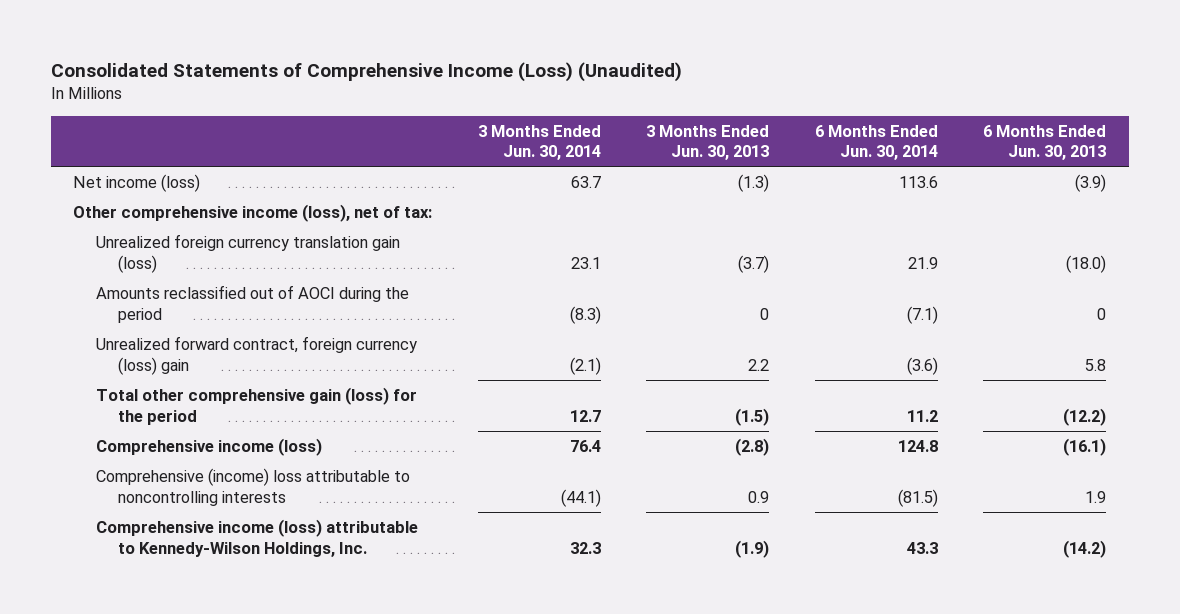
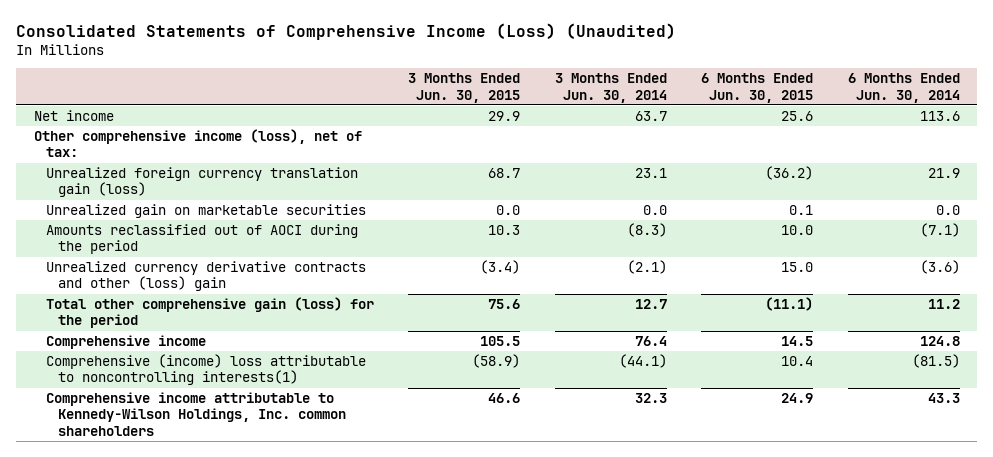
- | 3 Months Ended Jun. 30, 2014 | 3 Months Ended Jun. 30, 2013 | 6 Months Ended Jun. 30, 2014 | 6 Months Ended Jun. 30, 2013
+ | 3 Months Ended Jun. 30, 2015 | 3 Months Ended Jun. 30, 2014 | 6 Months Ended Jun. 30, 2015 | 6 Months Ended Jun. 30, 2014
- Net income (loss) | 63.7 | (1.3) | 113.6 | (3.9)
+ Net income | 29.9 | 63.7 | 25.6 | 113.6
+ Unrealized gain on marketable securities | 0.0 | 0.0 | 0.1 | 0.0
- Unrealized forward contract, foreign currency (loss) gain | (2.1) | 2.2 | (3.6) | 5.8
+ Unrealized currency derivative contracts and other (loss) gain | (3.4) | (2.1) | 15.0 | (3.6)
- Comprehensive income (loss) | 76.4 | (2.8) | 124.8 | (16.1)
- Comprehensive (income) loss attributable to noncontrolling interests | (44.1) | 0.9 | (81.5) | 1.9
- Comprehensive income (loss) attributable to Kennedy-Wilson Holdings, Inc. | 32.3 | (1.9) | 43.3 | (14.2)
+ Comprehensive income | 105.5 | 76.4 | 14.5 | 124.8
+ Comprehensive (income) loss attributable to noncontrolling interests(1) | (58.9) | (44.1) | 10.4 | (81.5)
+ Comprehensive income attributable to Kennedy-Wilson Holdings, Inc. common shareholders | 46.6 | 32.3 | 24.9 | 43.3

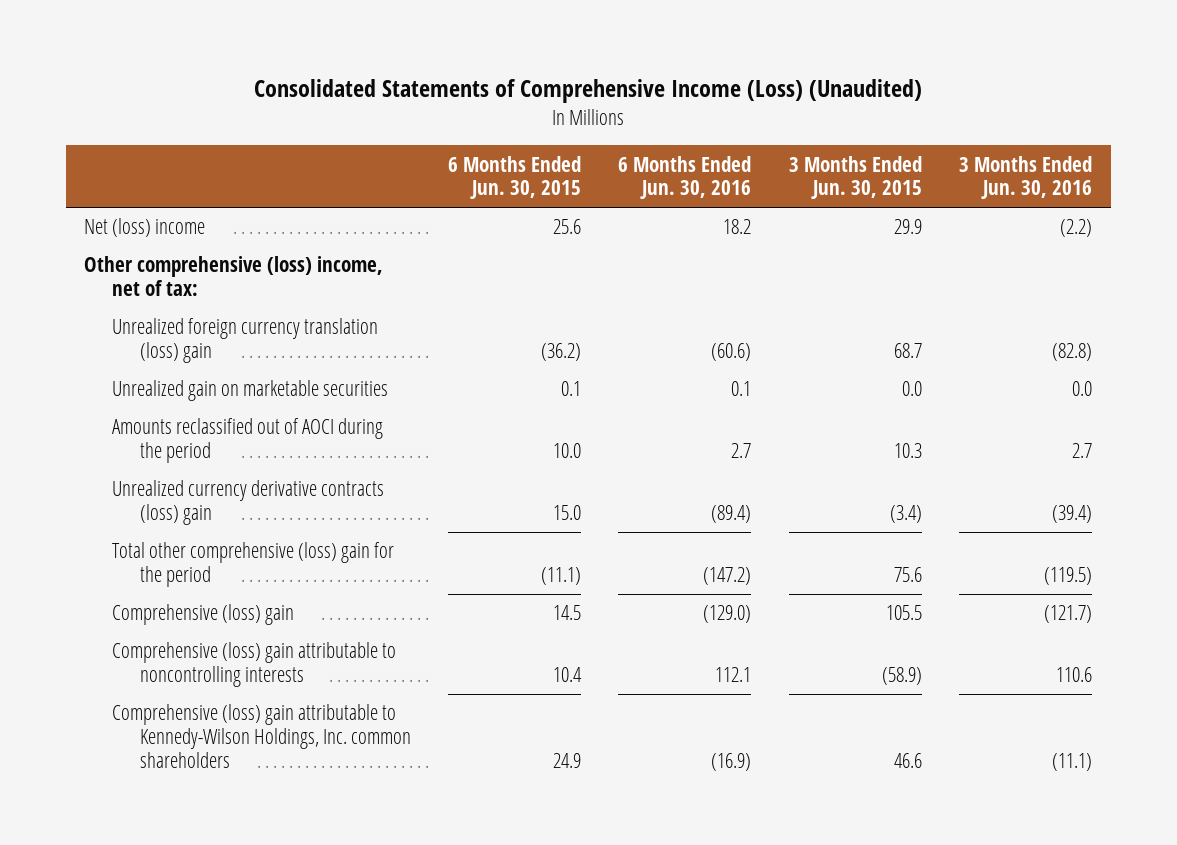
- | 3 Months Ended Jun. 30, 2015 | 3 Months Ended Jun. 30, 2014 | 6 Months Ended Jun. 30, 2015 | 6 Months Ended Jun. 30, 2014
+ | 6 Months Ended Jun. 30, 2015 | 6 Months Ended Jun. 30, 2016 | 3 Months Ended Jun. 30, 2015 | 3 Months Ended Jun. 30, 2016
- Net income | 29.9 | 63.7 | 25.6 | 113.6
- Other comprehensive income (loss), net of tax:
- Unrealized foreign currency translation gain (loss) | 68.7 | 23.1 | (36.2) | 21.9
+ Net (loss) income | 25.6 | 18.2 | 29.9 | (2.2)
+ Other comprehensive (loss) income, net of tax:
+ Unrealized foreign currency translation (loss) gain | (36.2) | (60.6) | 68.7 | (82.8)
- Unrealized currency derivative contracts and other (loss) gain | (3.4) | (2.1) | 15.0 | (3.6)
- Total other comprehensive gain (loss) for the period | 75.6 | 12.7 | (11.1) | 11.2
- Comprehensive income | 105.5 | 76.4 | 14.5 | 124.8
- Comprehensive (income) loss attributable to noncontrolling interests(1) | (58.9) | (44.1) | 10.4 | (81.5)
- Comprehensive income attributable to Kennedy-Wilson Holdings, Inc. common shareholders | 46.6 | 32.3 | 24.9 | 43.3
+ Unrealized currency derivative contracts (loss) gain | 15.0 | (89.4) | (3.4) | (39.4)
+ Total other comprehensive (loss) gain for the period | (11.1) | (147.2) | 75.6 | (119.5)
+ Comprehensive (loss) gain | 14.5 | (129.0) | 105.5 | (121.7)
+ Comprehensive (loss) gain attributable to noncontrolling interests | 10.4 | 112.1 | (58.9) | 110.6
+ Comprehensive (loss) gain attributable to Kennedy-Wilson Holdings, Inc. common shareholders | 24.9 | (16.9) | 46.6 | (11.1)

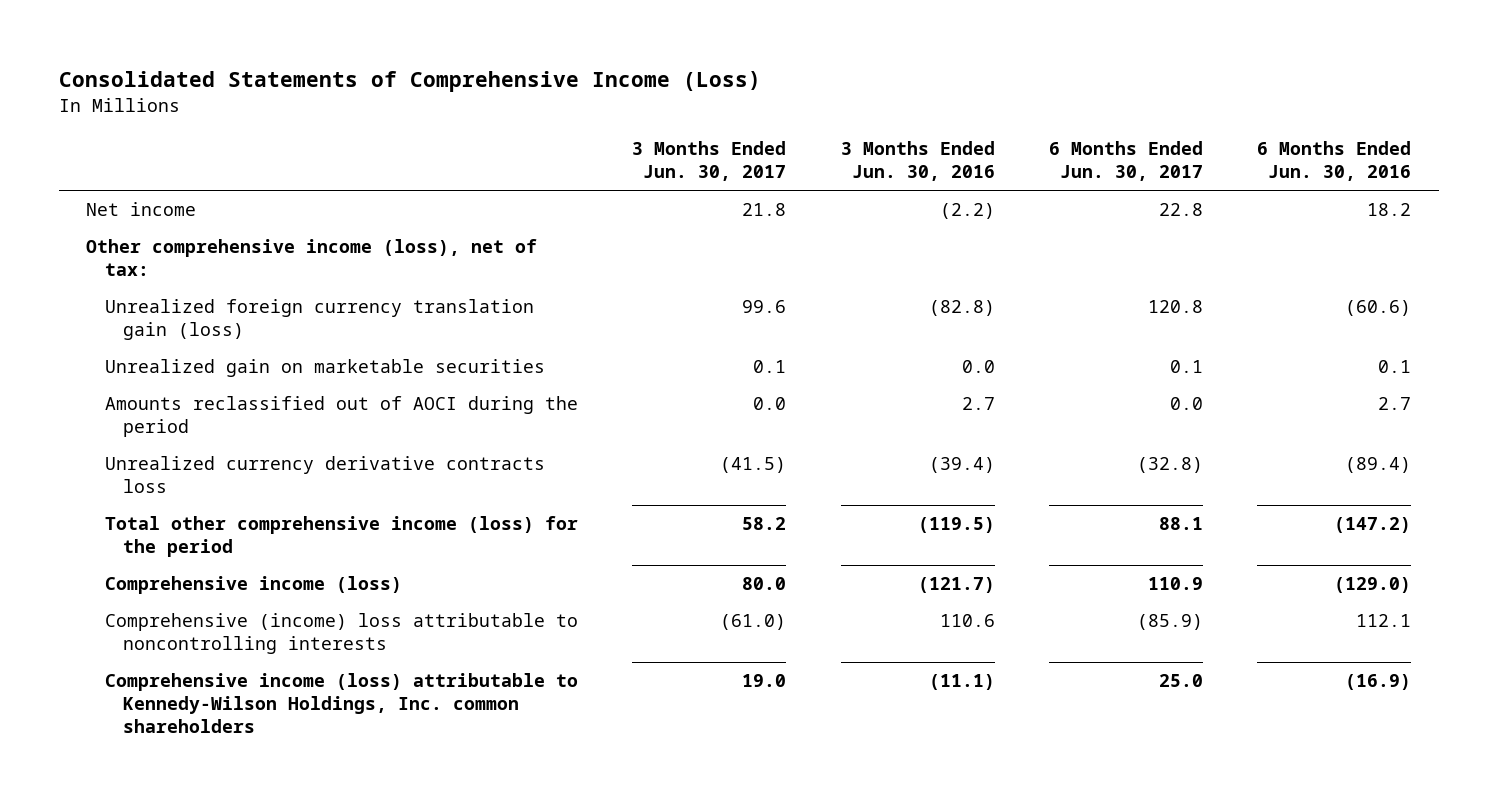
- Consolidated Statements of Comprehensive Income (Loss) (Unaudited)
+ Consolidated Statements of Comprehensive Income (Loss)
- | 6 Months Ended Jun. 30, 2015 | 6 Months Ended Jun. 30, 2016 | 3 Months Ended Jun. 30, 2015 | 3 Months Ended Jun. 30, 2016
+ | 3 Months Ended Jun. 30, 2017 | 3 Months Ended Jun. 30, 2016 | 6 Months Ended Jun. 30, 2017 | 6 Months Ended Jun. 30, 2016
- Net (loss) income | 25.6 | 18.2 | 29.9 | (2.2)
- Other comprehensive (loss) income, net of tax:
- Unrealized foreign currency translation (loss) gain | (36.2) | (60.6) | 68.7 | (82.8)
+ Net income | 21.8 | (2.2) | 22.8 | 18.2
+ Other comprehensive income (loss), net of tax:
+ Unrealized foreign currency translation gain (loss) | 99.6 | (82.8) | 120.8 | (60.6)
- Unrealized currency derivative contracts (loss) gain | 15.0 | (89.4) | (3.4) | (39.4)
- Total other comprehensive (loss) gain for the period | (11.1) | (147.2) | 75.6 | (119.5)
- Comprehensive (loss) gain | 14.5 | (129.0) | 105.5 | (121.7)
- Comprehensive (loss) gain attributable to noncontrolling interests | 10.4 | 112.1 | (58.9) | 110.6
- Comprehensive (loss) gain attributable to Kennedy-Wilson Holdings, Inc. common shareholders | 24.9 | (16.9) | 46.6 | (11.1)
+ Unrealized currency derivative contracts loss | (41.5) | (39.4) | (32.8) | (89.4)
+ Total other comprehensive income (loss) for the period | 58.2 | (119.5) | 88.1 | (147.2)
+ Comprehensive income (loss) | 80.0 | (121.7) | 110.9 | (129.0)
+ Comprehensive (income) loss attributable to noncontrolling interests | (61.0) | 110.6 | (85.9) | 112.1
+ Comprehensive income (loss) attributable to Kennedy-Wilson Holdings, Inc. common shareholders | 19.0 | (11.1) | 25.0 | (16.9)

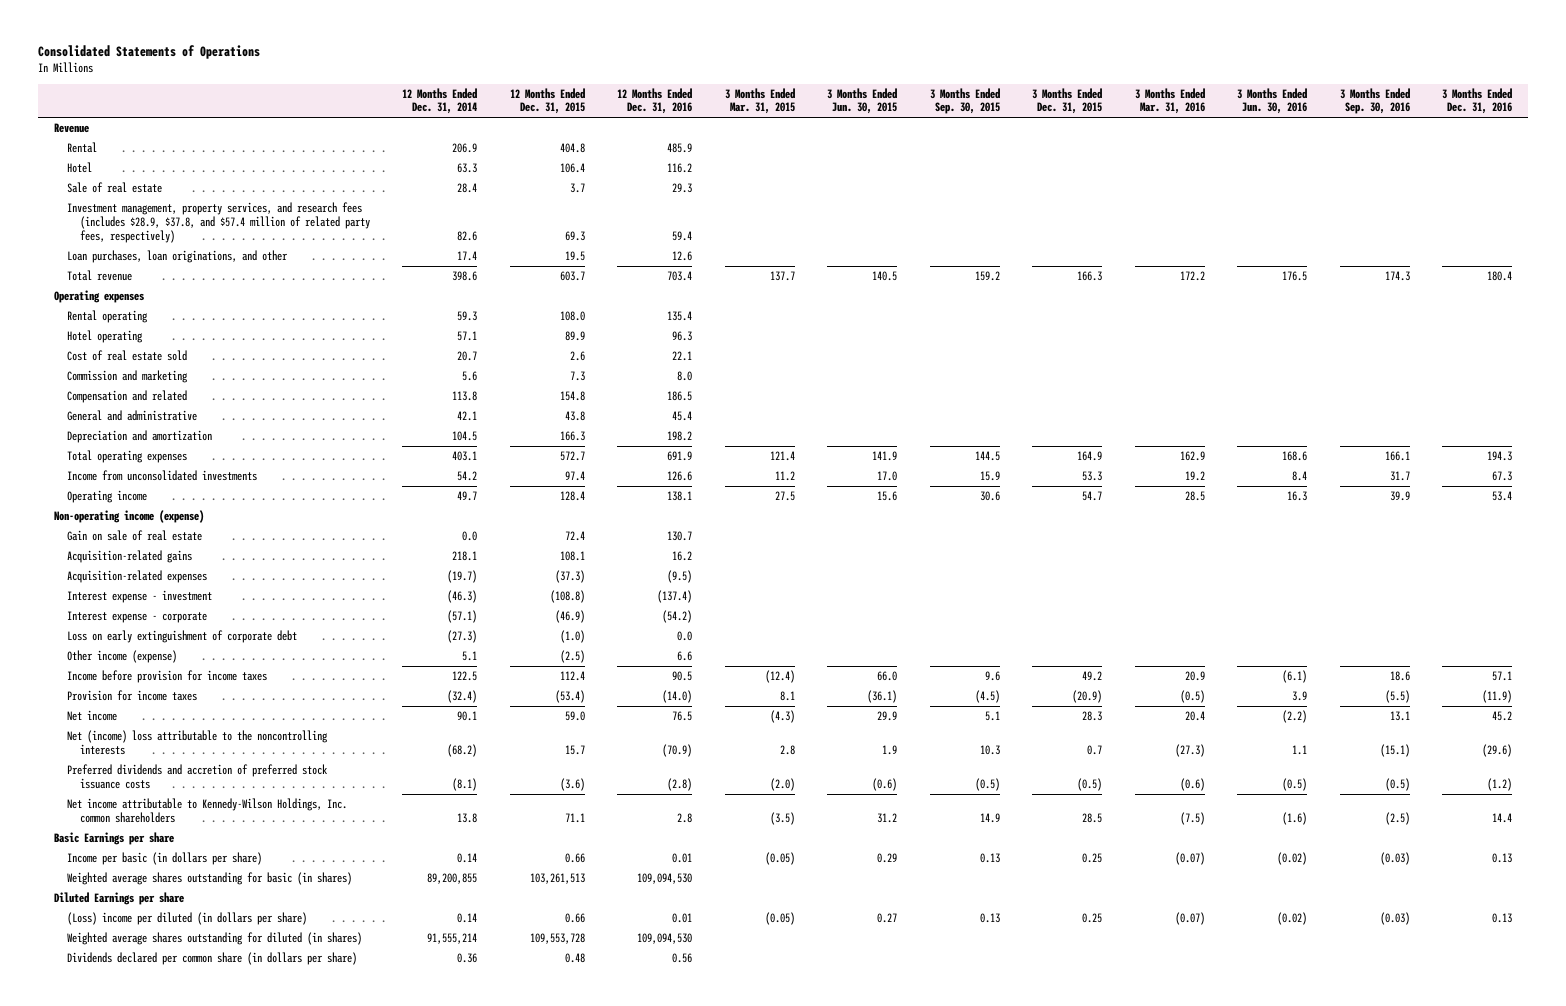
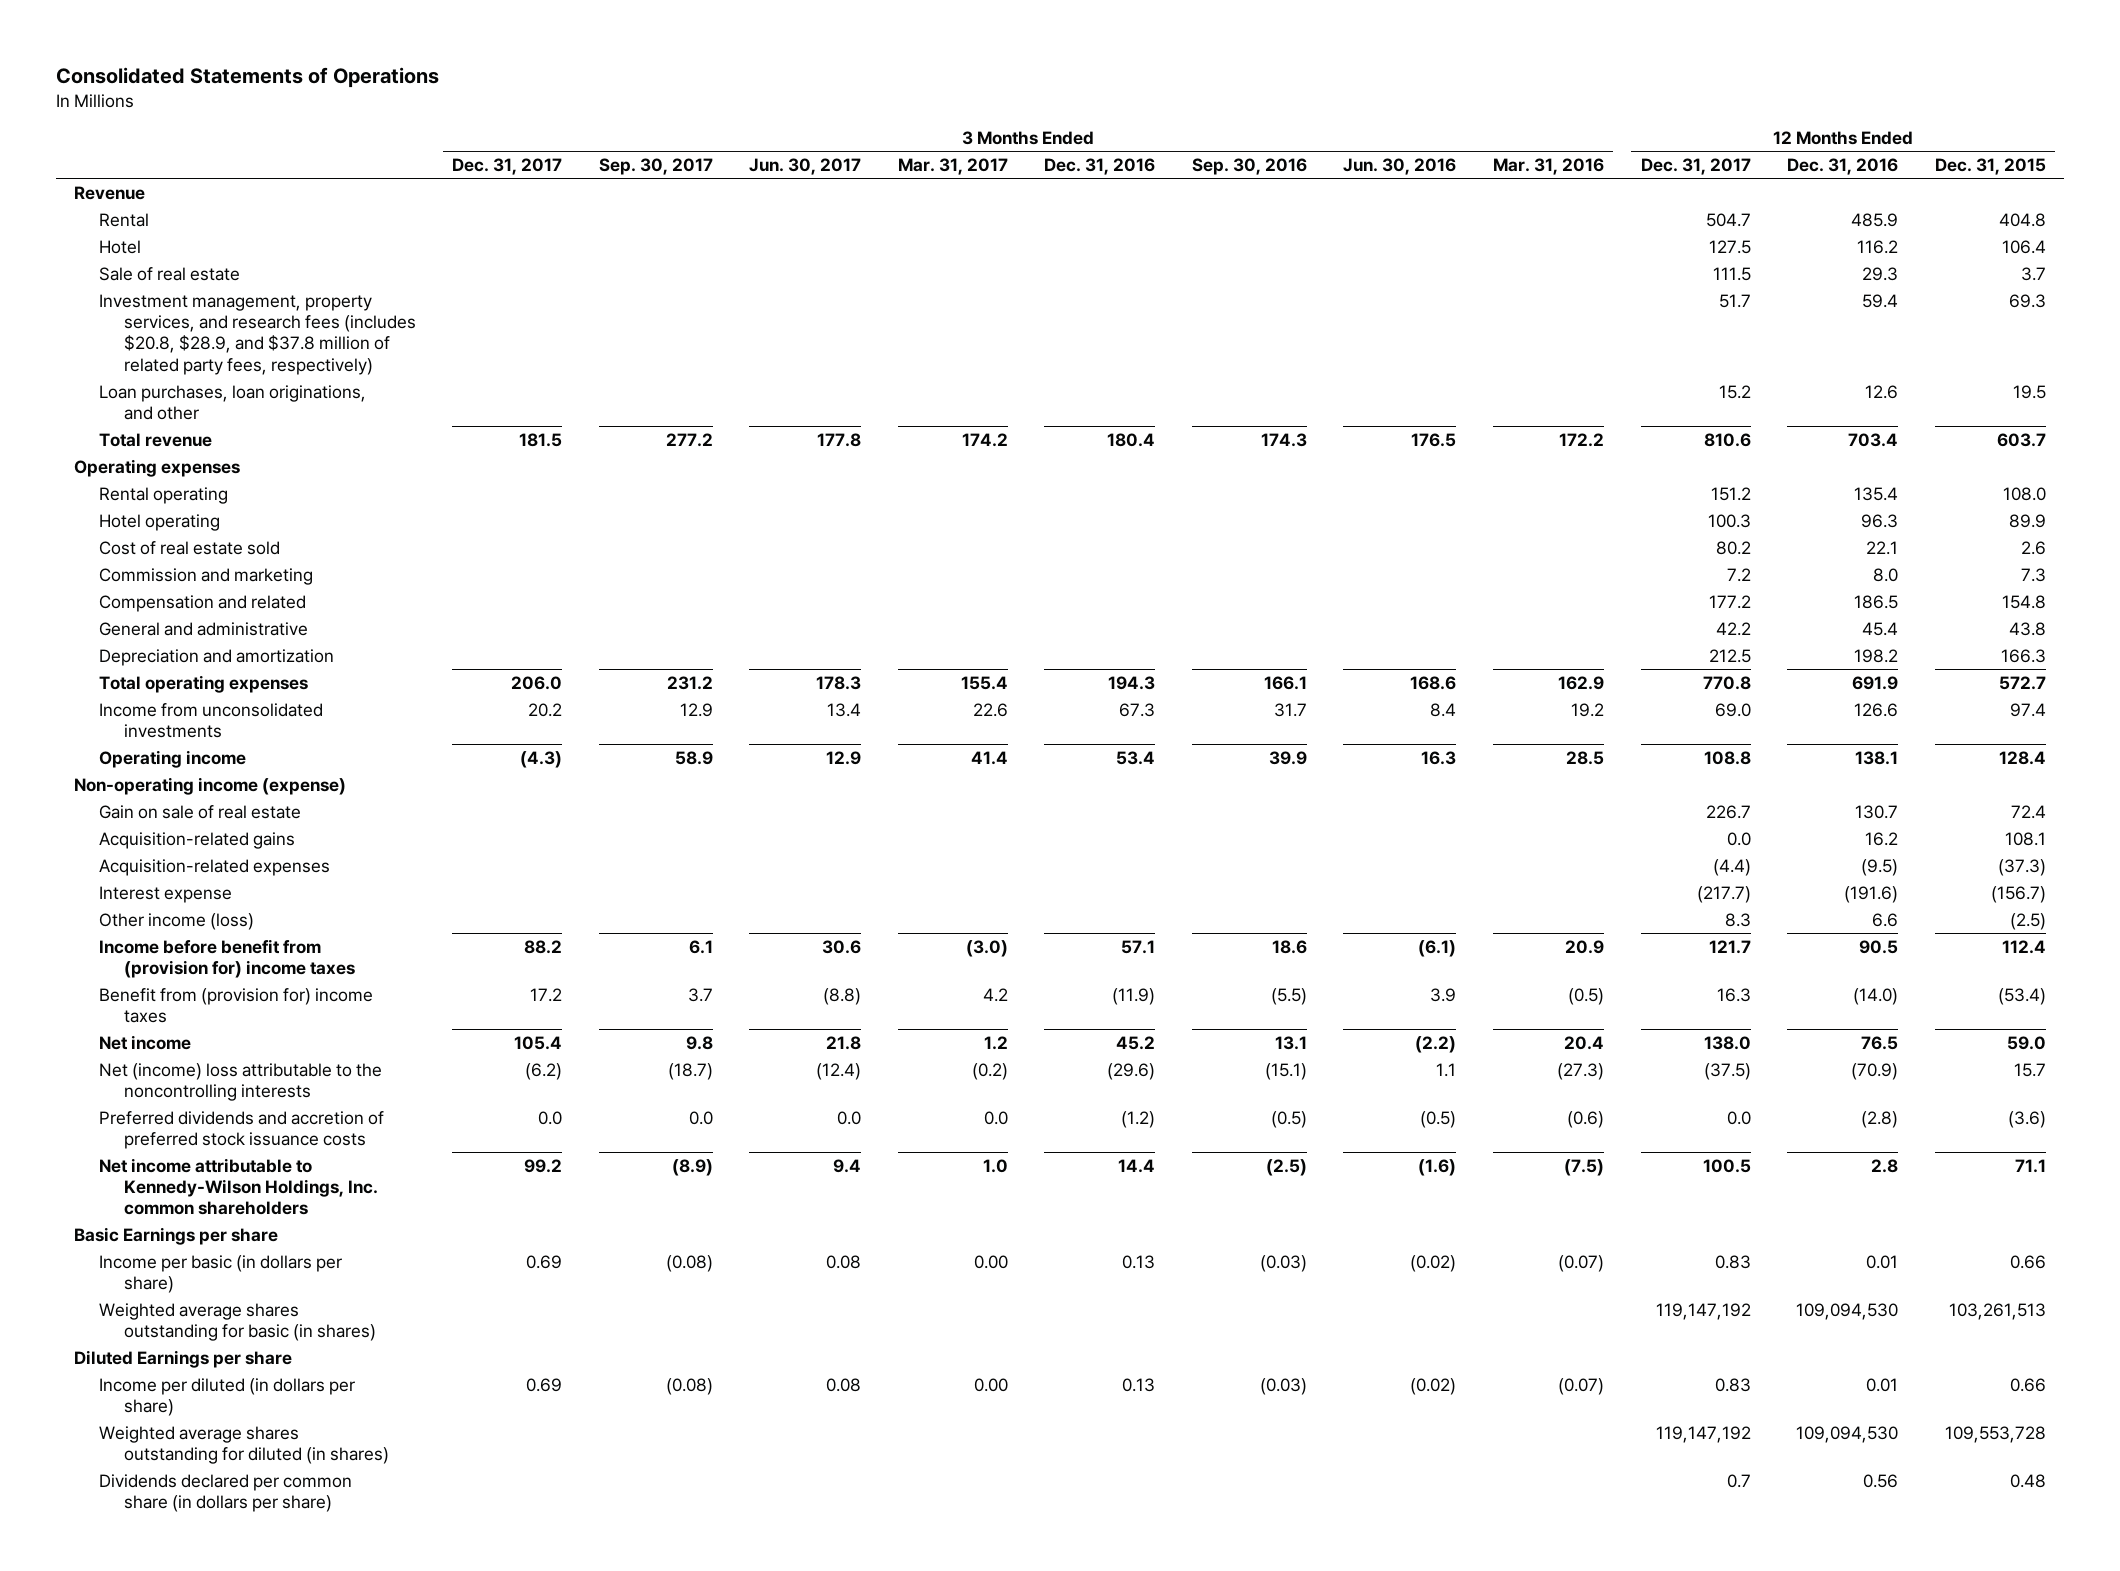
- | 12 Months Ended Dec. 31, 2014 | 12 Months Ended Dec. 31, 2015 | 12 Months Ended Dec. 31, 2016 | 3 Months Ended Mar. 31, 2015 | 3 Months Ended Jun. 30, 2015 | 3 Months Ended Sep. 30, 2015 | 3 Months Ended Dec. 31, 2015 | 3 Months Ended Mar. 31, 2016 | 3 Months Ended Jun. 30, 2016 | 3 Months Ended Sep. 30, 2016 | 3 Months Ended Dec. 31, 2016
+ | 3 Months Ended Dec. 31, 2017 | 3 Months Ended Sep. 30, 2017 | 3 Months Ended Jun. 30, 2017 | 3 Months Ended Mar. 31, 2017 | 3 Months Ended Dec. 31, 2016 | 3 Months Ended Sep. 30, 2016 | 3 Months Ended Jun. 30, 2016 | 3 Months Ended Mar. 31, 2016 | 12 Months Ended Dec. 31, 2017 | 12 Months Ended Dec. 31, 2016 | 12 Months Ended Dec. 31, 2015
- Investment management, property services, and research fees (includes $28.9, $37.8, and $57.4 million of related party fees, respectively) | 82.6 | 69.3 | 59.4 | | | | | | | |
+ Investment management, property services, and research fees (includes $20.8, $28.9, and $37.8 million of related party fees, respectively) | | | | | | | | | 51.7 | 59.4 | 69.3
- Interest expense - investment | (46.3) | (108.8) | (137.4) | | | | | | | |
- Interest expense - corporate | (57.1) | (46.9) | (54.2) | | | | | | | |
- Loss on early extinguishment of corporate debt | (27.3) | (1.0) | 0.0 | | | | | | | |
- Other income (expense) | 5.1 | (2.5) | 6.6 | | | | | | | |
- Income before provision for income taxes | 122.5 | 112.4 | 90.5 | (12.4) | 66.0 | 9.6 | 49.2 | 20.9 | (6.1) | 18.6 | 57.1
- Provision for income taxes | (32.4) | (53.4) | (14.0) | 8.1 | (36.1) | (4.5) | (20.9) | (0.5) | 3.9 | (5.5) | (11.9)
+ Interest expense | | | | | | | | | (217.7) | (191.6) | (156.7)
+ Other income (loss) | | | | | | | | | 8.3 | 6.6 | (2.5)
+ Income before benefit from (provision for) income taxes | 88.2 | 6.1 | 30.6 | (3.0) | 57.1 | 18.6 | (6.1) | 20.9 | 121.7 | 90.5 | 112.4
+ Benefit from (provision for) income taxes | 17.2 | 3.7 | (8.8) | 4.2 | (11.9) | (5.5) | 3.9 | (0.5) | 16.3 | (14.0) | (53.4)
- (Loss) income per diluted (in dollars per share) | 0.14 | 0.66 | 0.01 | (0.05) | 0.27 | 0.13 | 0.25 | (0.07) | (0.02) | (0.03) | 0.13
+ Income per diluted (in dollars per share) | 0.69 | (0.08) | 0.08 | 0.00 | 0.13 | (0.03) | (0.02) | (0.07) | 0.83 | 0.01 | 0.66

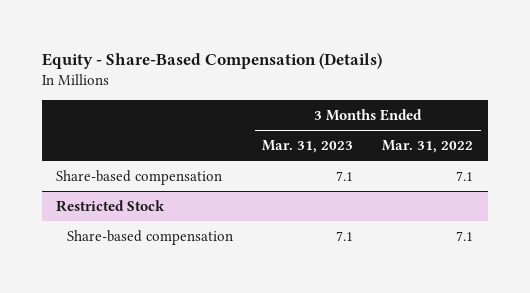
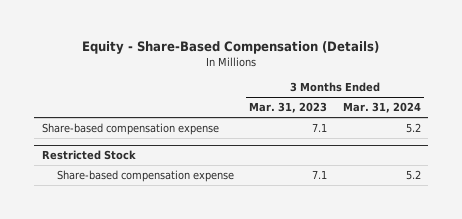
- | 3 Months Ended Mar. 31, 2023 | 3 Months Ended Mar. 31, 2022
+ | 3 Months Ended Mar. 31, 2023 | 3 Months Ended Mar. 31, 2024
- Share-based compensation | 7.1 | 7.1
+ Share-based compensation expense | 7.1 | 5.2
@ Restricted Stock
- Share-based compensation | 7.1 | 7.1
+ Share-based compensation expense | 7.1 | 5.2

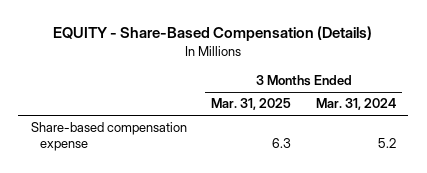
- Equity - Share-Based Compensation (Details)
+ EQUITY - Share-Based Compensation (Details)
- | 3 Months Ended Mar. 31, 2023 | 3 Months Ended Mar. 31, 2024
+ | 3 Months Ended Mar. 31, 2025 | 3 Months Ended Mar. 31, 2024
- Restricted Stock
- Share-based compensation expense | 7.1 | 5.2

